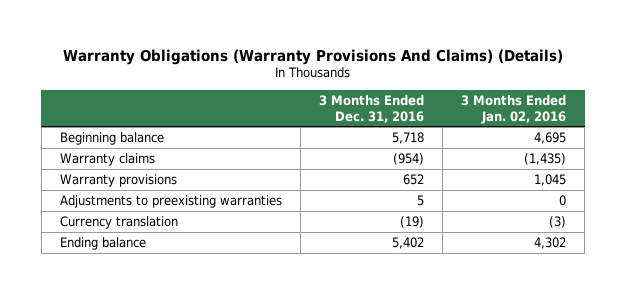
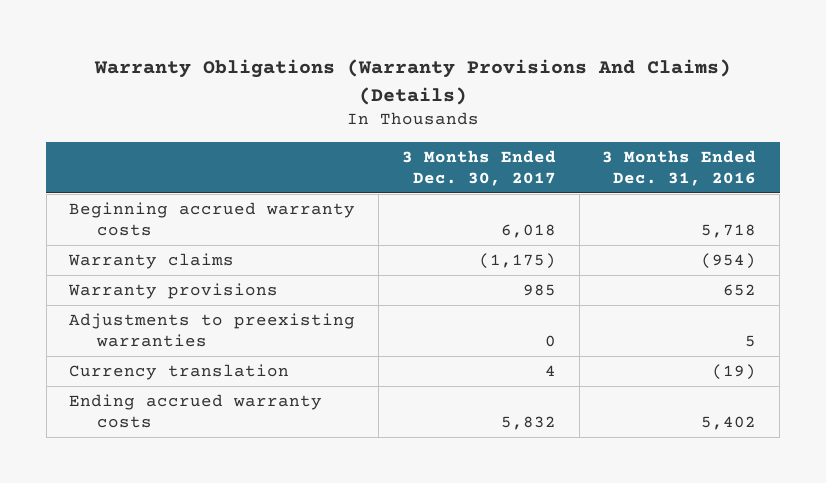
- | 3 Months Ended Dec. 31, 2016 | 3 Months Ended Jan. 02, 2016
+ | 3 Months Ended Dec. 30, 2017 | 3 Months Ended Dec. 31, 2016
- Beginning balance | 5,718 | 4,695
+ Beginning accrued warranty costs | 6,018 | 5,718
- Ending balance | 5,402 | 4,302
+ Ending accrued warranty costs | 5,832 | 5,402

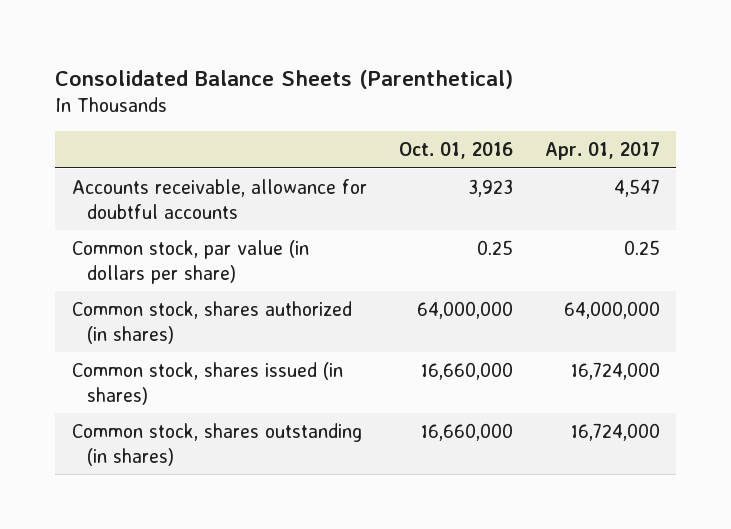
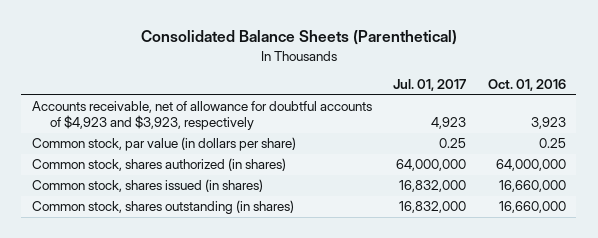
- | Oct. 01, 2016 | Apr. 01, 2017
+ | Jul. 01, 2017 | Oct. 01, 2016
- Accounts receivable, allowance for doubtful accounts | 3,923 | 4,547
+ Accounts receivable, net of allowance for doubtful accounts of $4,923 and $3,923, respectively | 4,923 | 3,923

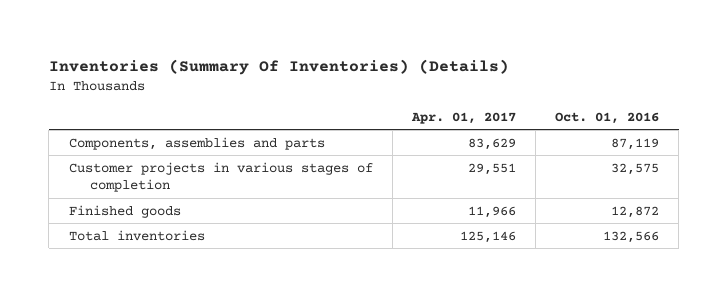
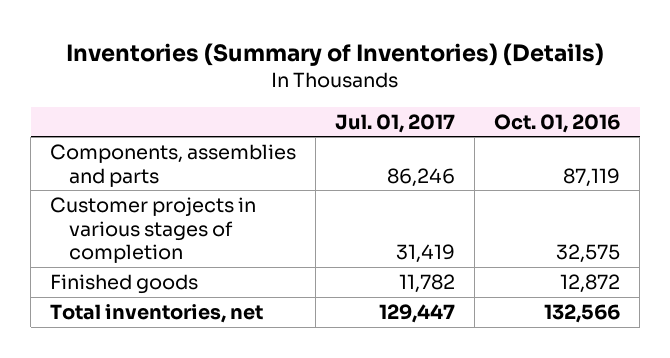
- Inventories (Summary Of Inventories) (Details)
+ Inventories (Summary of Inventories) (Details)
- | Apr. 01, 2017 | Oct. 01, 2016
+ | Jul. 01, 2017 | Oct. 01, 2016
- Total inventories | 125,146 | 132,566
+ Total inventories, net | 129,447 | 132,566

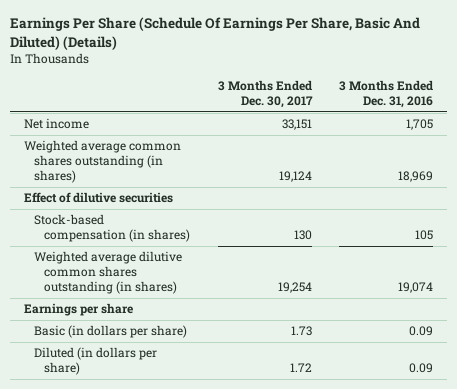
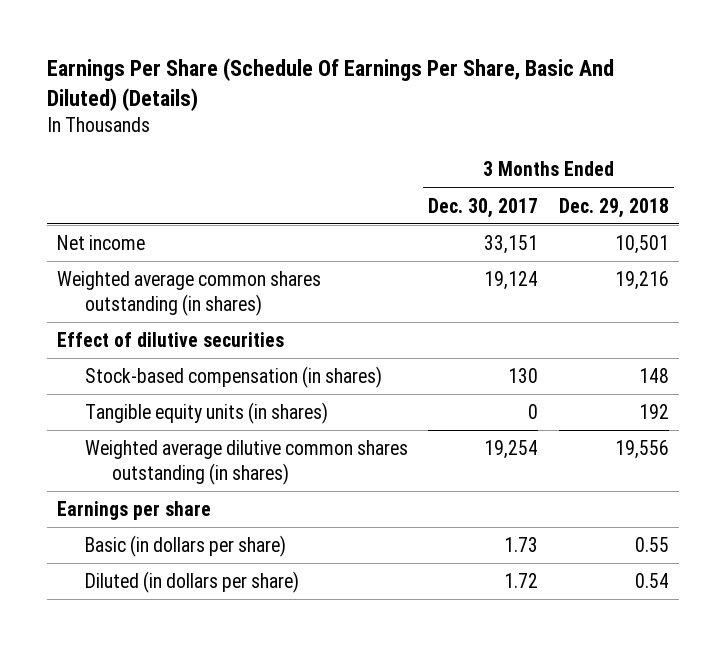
- | 3 Months Ended Dec. 30, 2017 | 3 Months Ended Dec. 31, 2016
+ | 3 Months Ended Dec. 30, 2017 | 3 Months Ended Dec. 29, 2018
+ Tangible equity units (in shares) | 0 | 192

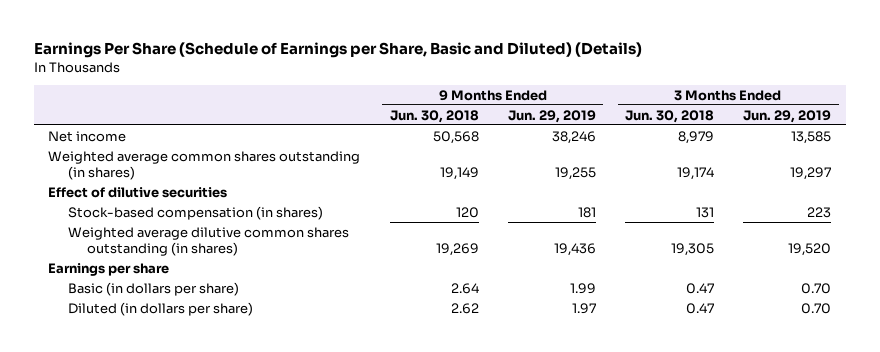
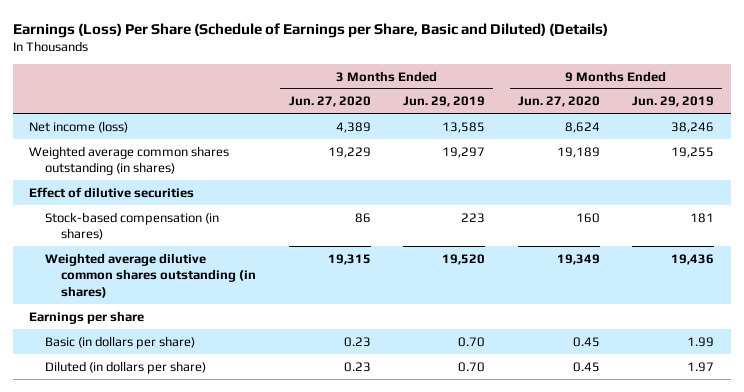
- Earnings Per Share (Schedule of Earnings per Share, Basic and Diluted) (Details)
+ Earnings (Loss) Per Share (Schedule of Earnings per Share, Basic and Diluted) (Details)
- | 9 Months Ended Jun. 30, 2018 | 9 Months Ended Jun. 29, 2019 | 3 Months Ended Jun. 30, 2018 | 3 Months Ended Jun. 29, 2019
+ | 3 Months Ended Jun. 27, 2020 | 3 Months Ended Jun. 29, 2019 | 9 Months Ended Jun. 27, 2020 | 9 Months Ended Jun. 29, 2019
- Net income | 50,568 | 38,246 | 8,979 | 13,585
+ Net income (loss) | 4,389 | 13,585 | 8,624 | 38,246

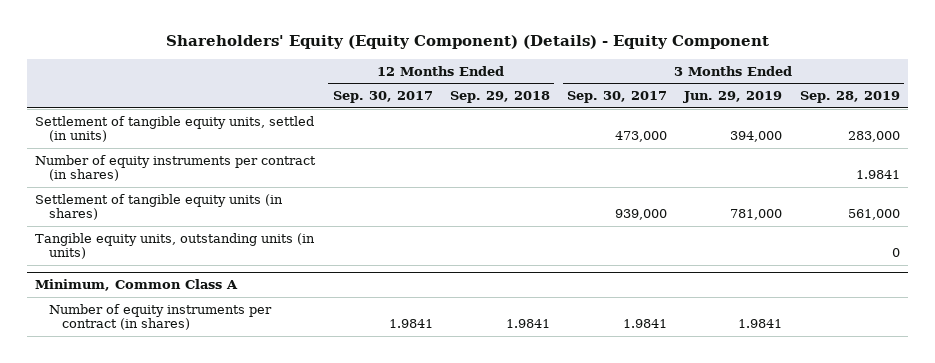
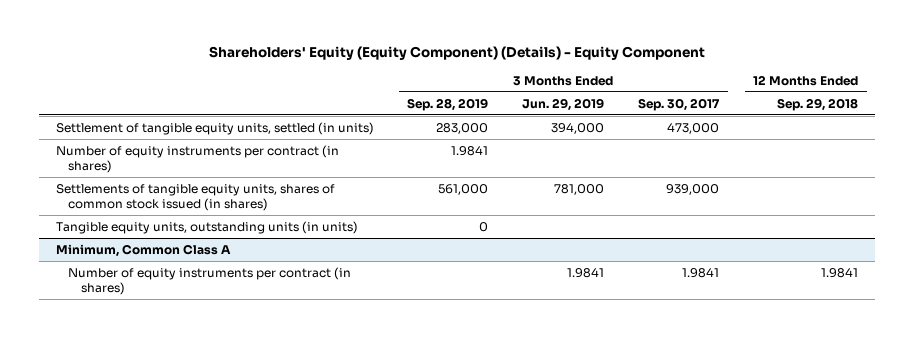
- | 12 Months Ended Sep. 30, 2017 | 12 Months Ended Sep. 29, 2018 | 3 Months Ended Sep. 30, 2017 | 3 Months Ended Jun. 29, 2019 | 3 Months Ended Sep. 28, 2019
+ | 3 Months Ended Sep. 28, 2019 | 3 Months Ended Jun. 29, 2019 | 3 Months Ended Sep. 30, 2017 | 12 Months Ended Sep. 29, 2018
- Settlement of tangible equity units (in shares) | | | 939,000 | 781,000 | 561,000
+ Settlements of tangible equity units, shares of common stock issued (in shares) | 561,000 | 781,000 | 939,000 |

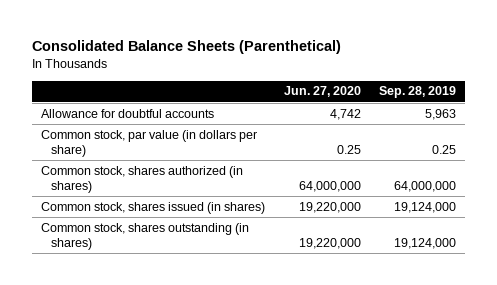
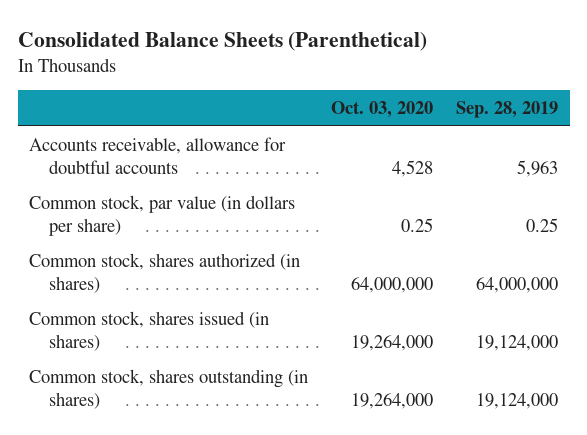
- | Jun. 27, 2020 | Sep. 28, 2019
+ | Oct. 03, 2020 | Sep. 28, 2019
- Allowance for doubtful accounts | 4,742 | 5,963
+ Accounts receivable, allowance for doubtful accounts | 4,528 | 5,963

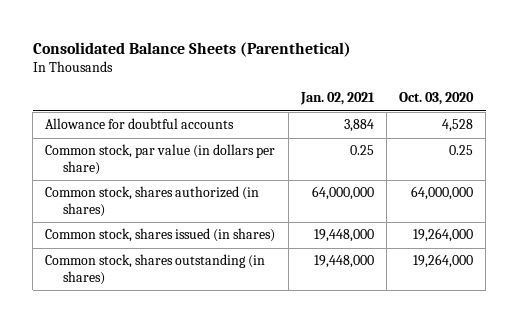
- | Oct. 03, 2020 | Sep. 28, 2019
+ | Jan. 02, 2021 | Oct. 03, 2020
- Accounts receivable, allowance for doubtful accounts | 4,528 | 5,963
+ Allowance for doubtful accounts | 3,884 | 4,528

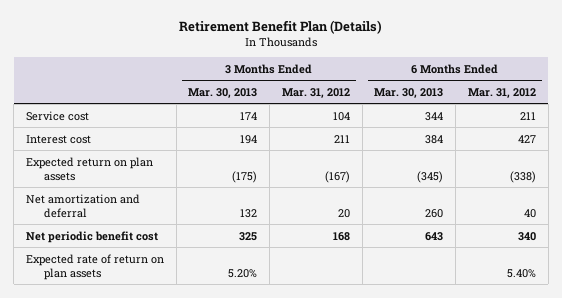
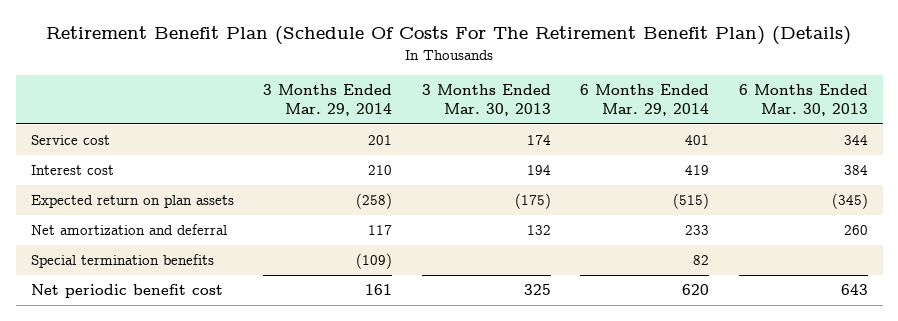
- Retirement Benefit Plan (Details)
+ Retirement Benefit Plan (Schedule Of Costs For The Retirement Benefit Plan) (Details)
- | 3 Months Ended Mar. 30, 2013 | 3 Months Ended Mar. 31, 2012 | 6 Months Ended Mar. 30, 2013 | 6 Months Ended Mar. 31, 2012
+ | 3 Months Ended Mar. 29, 2014 | 3 Months Ended Mar. 30, 2013 | 6 Months Ended Mar. 29, 2014 | 6 Months Ended Mar. 30, 2013
+ Special termination benefits | (109) | | 82 |
- Expected rate of return on plan assets | 5.20% | | | 5.40%

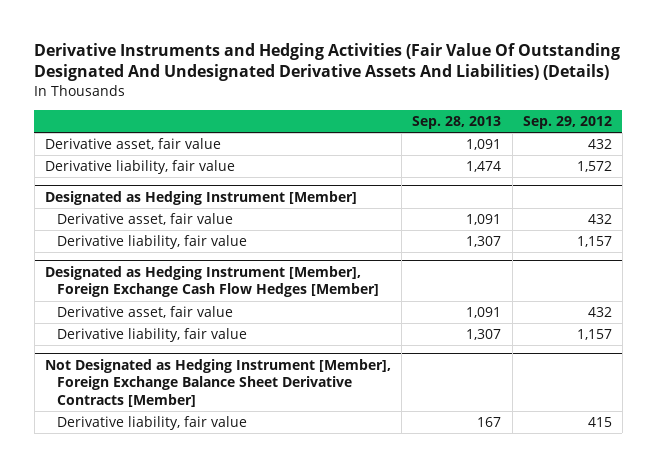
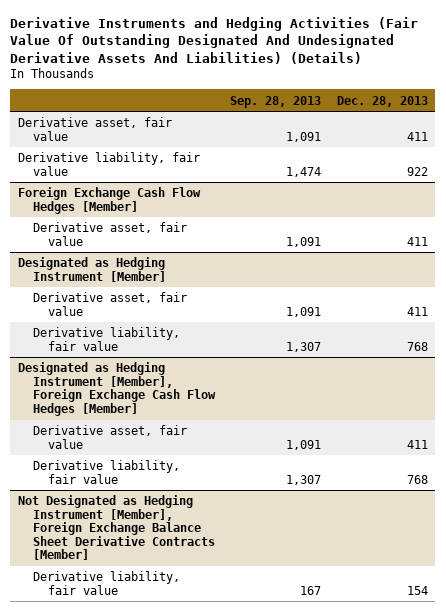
- | Sep. 28, 2013 | Sep. 29, 2012
+ | Sep. 28, 2013 | Dec. 28, 2013
+ Foreign Exchange Cash Flow Hedges [Member]
+ Derivative asset, fair value | 1,091 | 411

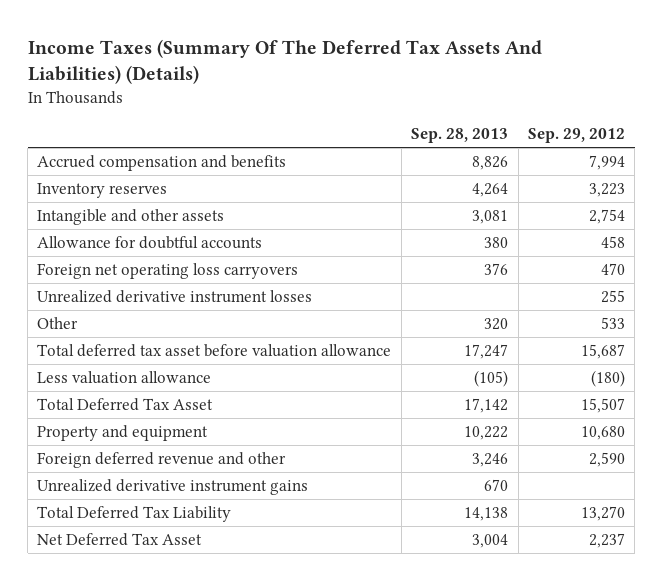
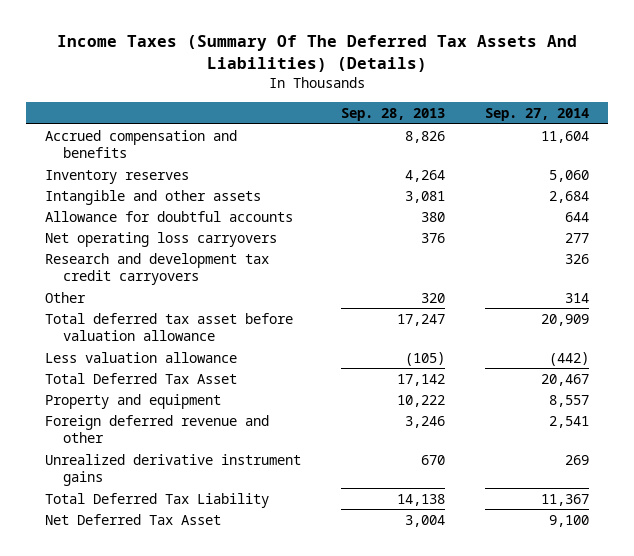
- | Sep. 28, 2013 | Sep. 29, 2012
+ | Sep. 28, 2013 | Sep. 27, 2014
- Foreign net operating loss carryovers | 376 | 470
- Unrealized derivative instrument losses | | 255
+ Net operating loss carryovers | 376 | 277
+ Research and development tax credit carryovers | | 326

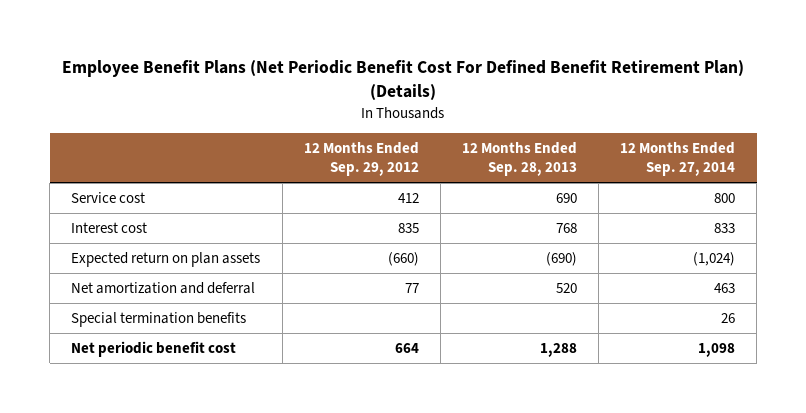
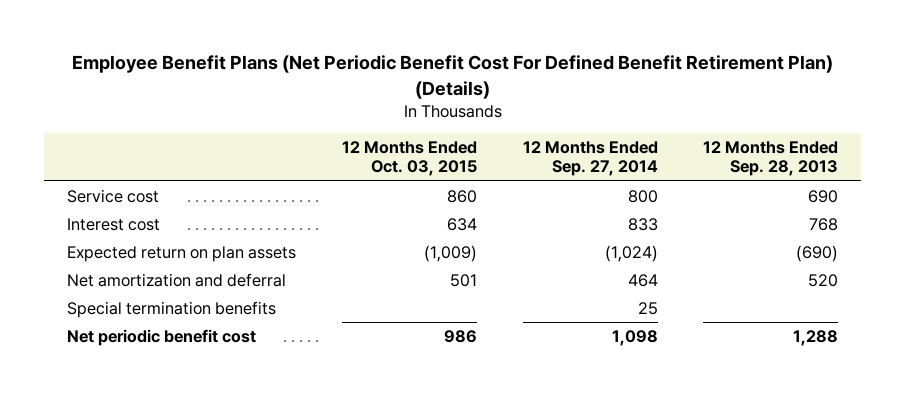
- | 12 Months Ended Sep. 29, 2012 | 12 Months Ended Sep. 28, 2013 | 12 Months Ended Sep. 27, 2014
+ | 12 Months Ended Oct. 03, 2015 | 12 Months Ended Sep. 27, 2014 | 12 Months Ended Sep. 28, 2013
- Net amortization and deferral | 77 | 520 | 463
- Special termination benefits | | | 26
+ Net amortization and deferral | 501 | 464 | 520
+ Special termination benefits | | 25 |

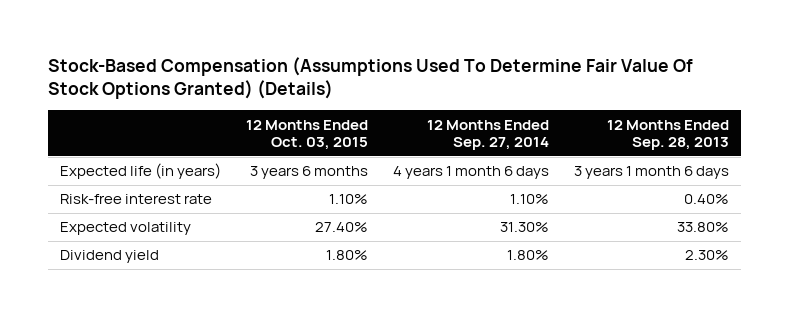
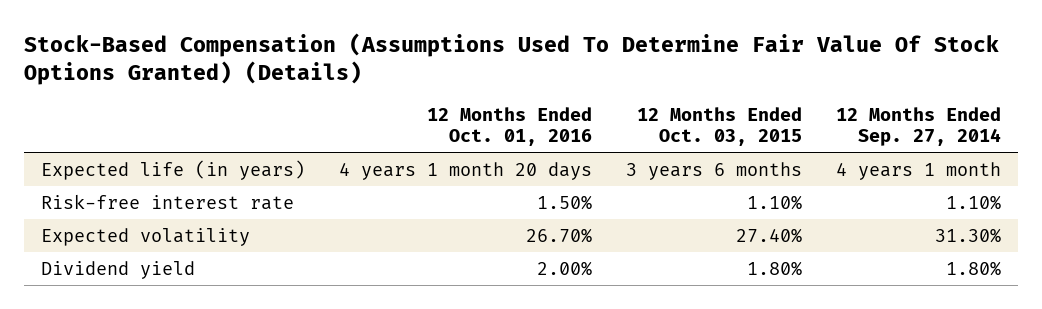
- | 12 Months Ended Oct. 03, 2015 | 12 Months Ended Sep. 27, 2014 | 12 Months Ended Sep. 28, 2013
+ | 12 Months Ended Oct. 01, 2016 | 12 Months Ended Oct. 03, 2015 | 12 Months Ended Sep. 27, 2014
- Expected life (in years) | 3 years 6 months | 4 years 1 month 6 days | 3 years 1 month 6 days
+ Expected life (in years) | 4 years 1 month 20 days | 3 years 6 months | 4 years 1 month

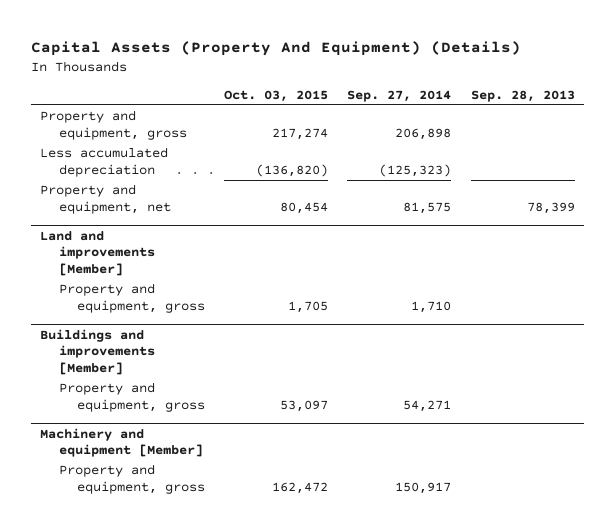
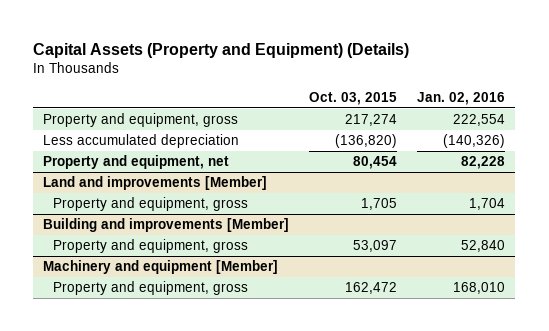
- Capital Assets (Property And Equipment) (Details)
+ Capital Assets (Property and Equipment) (Details)
- | Oct. 03, 2015 | Sep. 27, 2014 | Sep. 28, 2013
+ | Oct. 03, 2015 | Jan. 02, 2016
- Buildings and improvements [Member]
+ Building and improvements [Member]

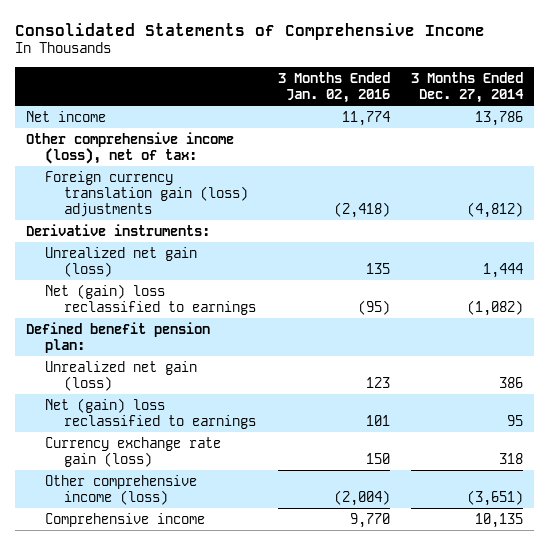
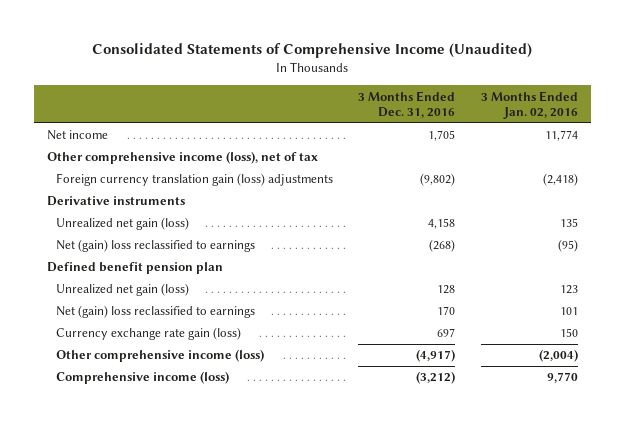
- Consolidated Statements of Comprehensive Income
+ Consolidated Statements of Comprehensive Income (Unaudited)
- | 3 Months Ended Jan. 02, 2016 | 3 Months Ended Dec. 27, 2014
+ | 3 Months Ended Dec. 31, 2016 | 3 Months Ended Jan. 02, 2016
- Other comprehensive income (loss), net of tax:
+ Other comprehensive income (loss), net of tax
- Derivative instruments:
+ Derivative instruments
- Defined benefit pension plan:
+ Defined benefit pension plan
- Comprehensive income | 9,770 | 10,135
+ Comprehensive income (loss) | (3,212) | 9,770

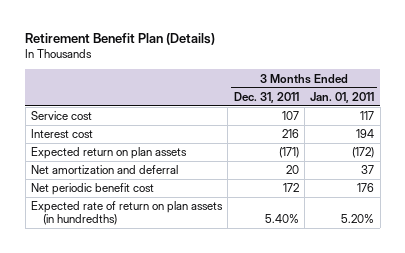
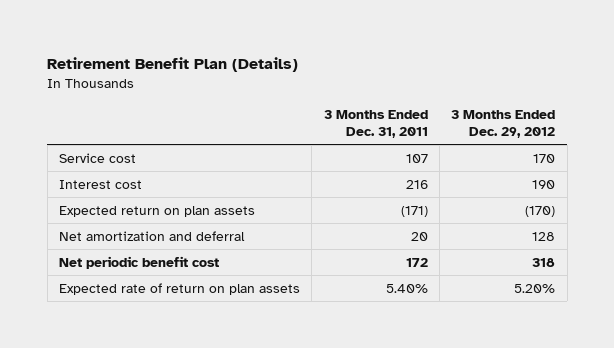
- | 3 Months Ended Dec. 31, 2011 | 3 Months Ended Jan. 01, 2011
+ | 3 Months Ended Dec. 31, 2011 | 3 Months Ended Dec. 29, 2012
- Expected rate of return on plan assets (in hundredths) | 5.40% | 5.20%
+ Expected rate of return on plan assets | 5.40% | 5.20%

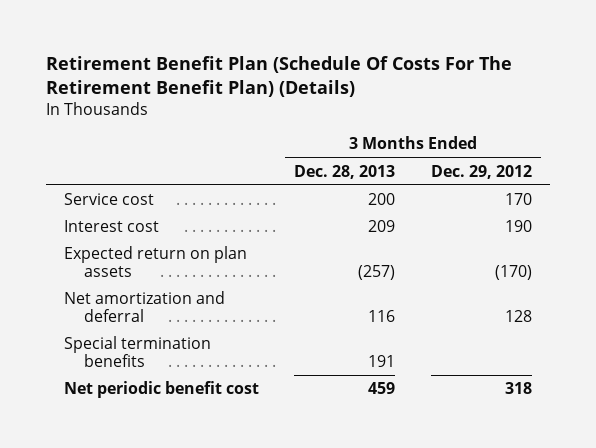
- Retirement Benefit Plan (Details)
+ Retirement Benefit Plan (Schedule Of Costs For The Retirement Benefit Plan) (Details)
- | 3 Months Ended Dec. 31, 2011 | 3 Months Ended Dec. 29, 2012
+ | 3 Months Ended Dec. 28, 2013 | 3 Months Ended Dec. 29, 2012
+ Special termination benefits | 191 |
- Expected rate of return on plan assets | 5.40% | 5.20%

